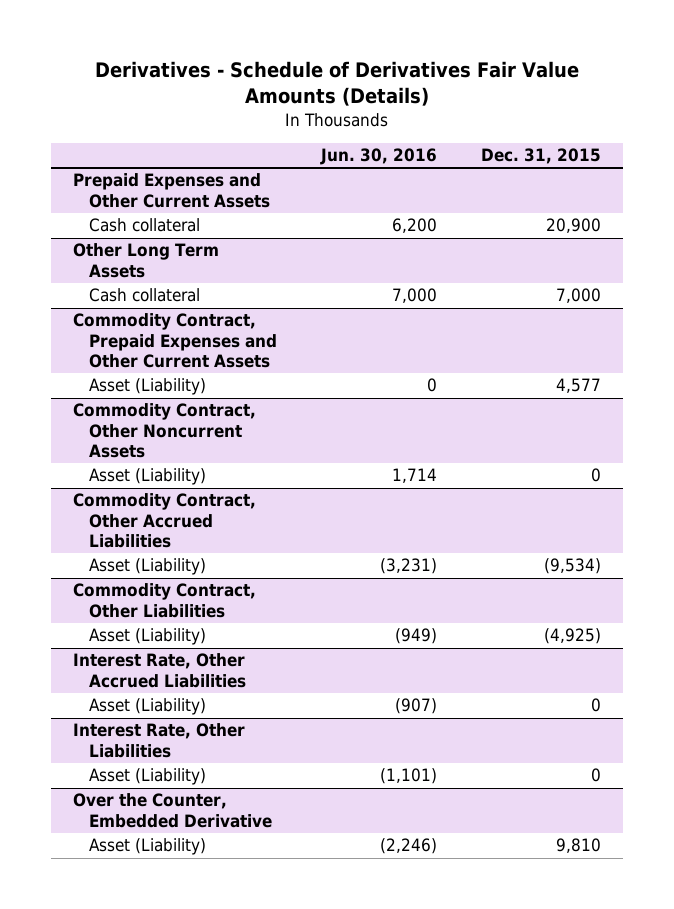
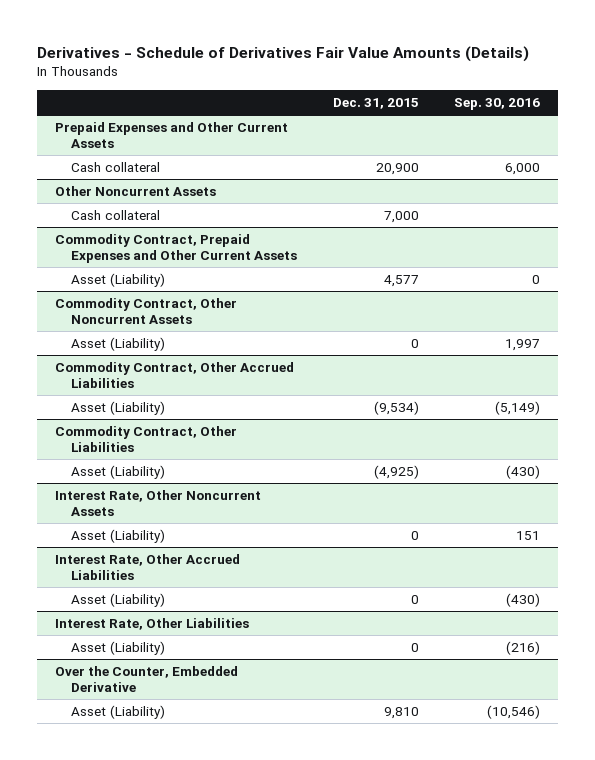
- | Jun. 30, 2016 | Dec. 31, 2015
+ | Dec. 31, 2015 | Sep. 30, 2016
- Other Long Term Assets
+ Other Noncurrent Assets
+ Interest Rate, Other Noncurrent Assets
+ Asset (Liability) | 0 | 151

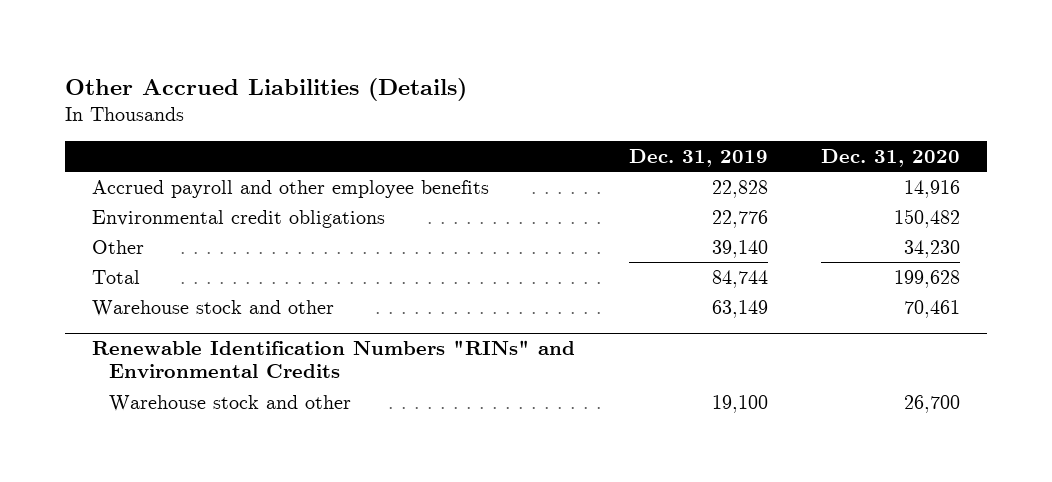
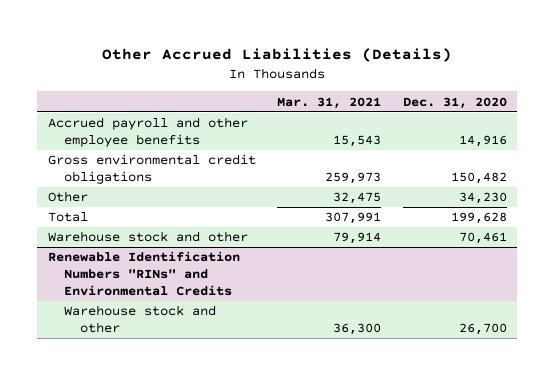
- | Dec. 31, 2019 | Dec. 31, 2020
+ | Mar. 31, 2021 | Dec. 31, 2020
- Environmental credit obligations | 22,776 | 150,482
+ Gross environmental credit obligations | 259,973 | 150,482

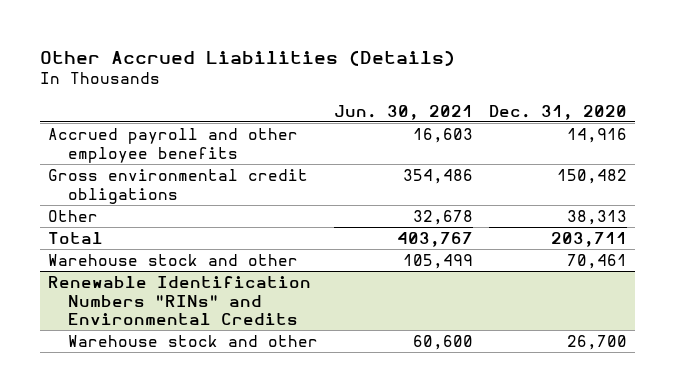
- | Mar. 31, 2021 | Dec. 31, 2020
+ | Jun. 30, 2021 | Dec. 31, 2020
- Other | 32,475 | 34,230
- Total | 307,991 | 199,628
+ Other | 32,678 | 38,313
+ Total | 403,767 | 203,711

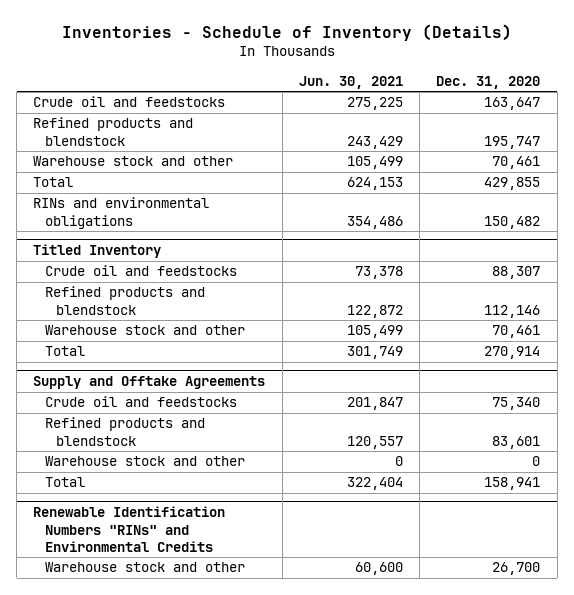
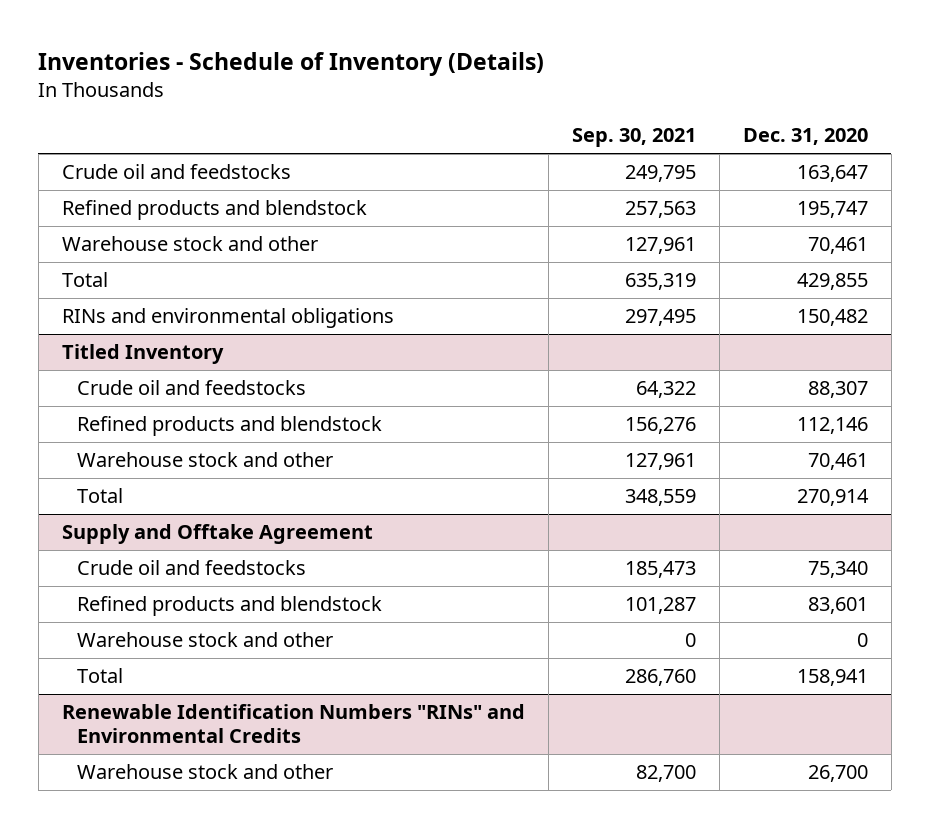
- | Jun. 30, 2021 | Dec. 31, 2020
+ | Sep. 30, 2021 | Dec. 31, 2020
- Supply and Offtake Agreements
+ Supply and Offtake Agreement

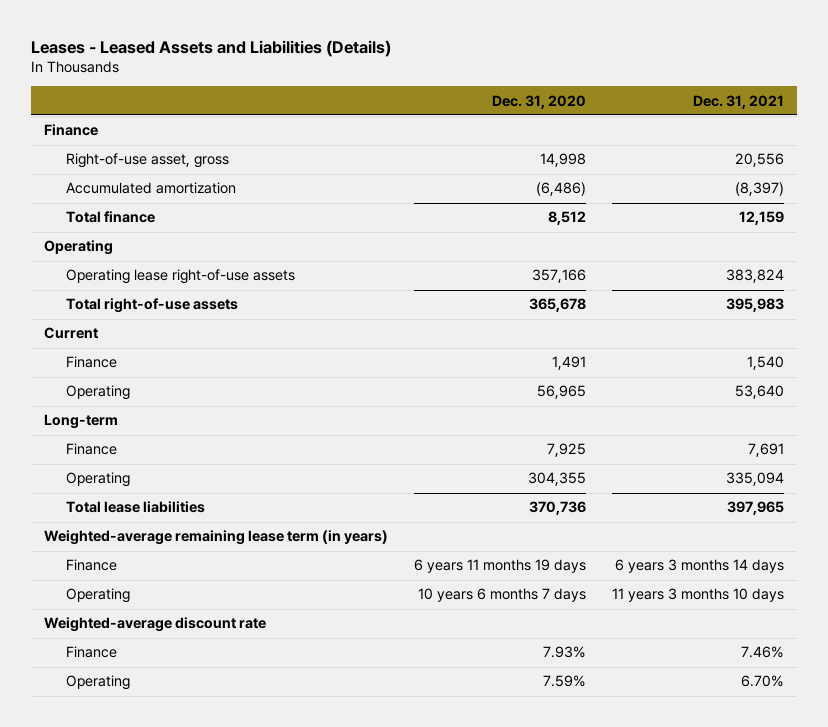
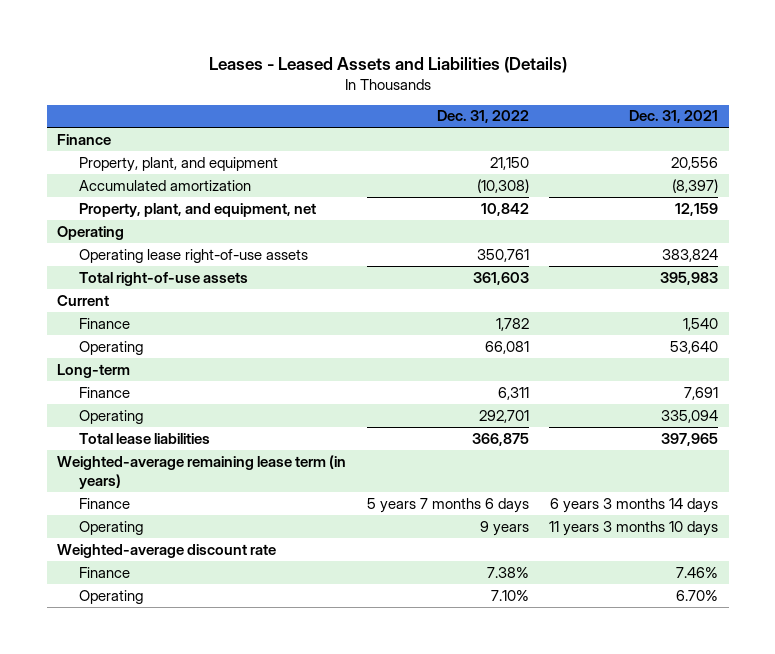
- | Dec. 31, 2020 | Dec. 31, 2021
+ | Dec. 31, 2022 | Dec. 31, 2021
- Right-of-use asset, gross | 14,998 | 20,556
+ Property, plant, and equipment | 21,150 | 20,556
- Total finance | 8,512 | 12,159
+ Property, plant, and equipment, net | 10,842 | 12,159

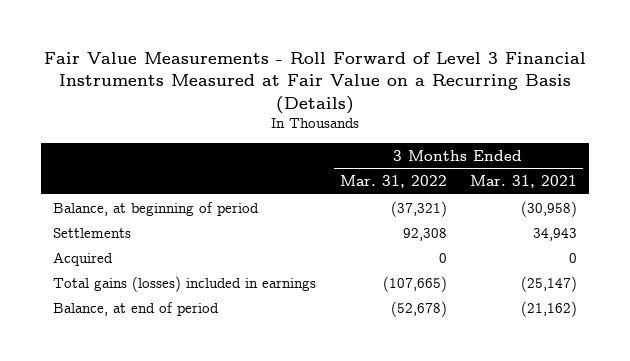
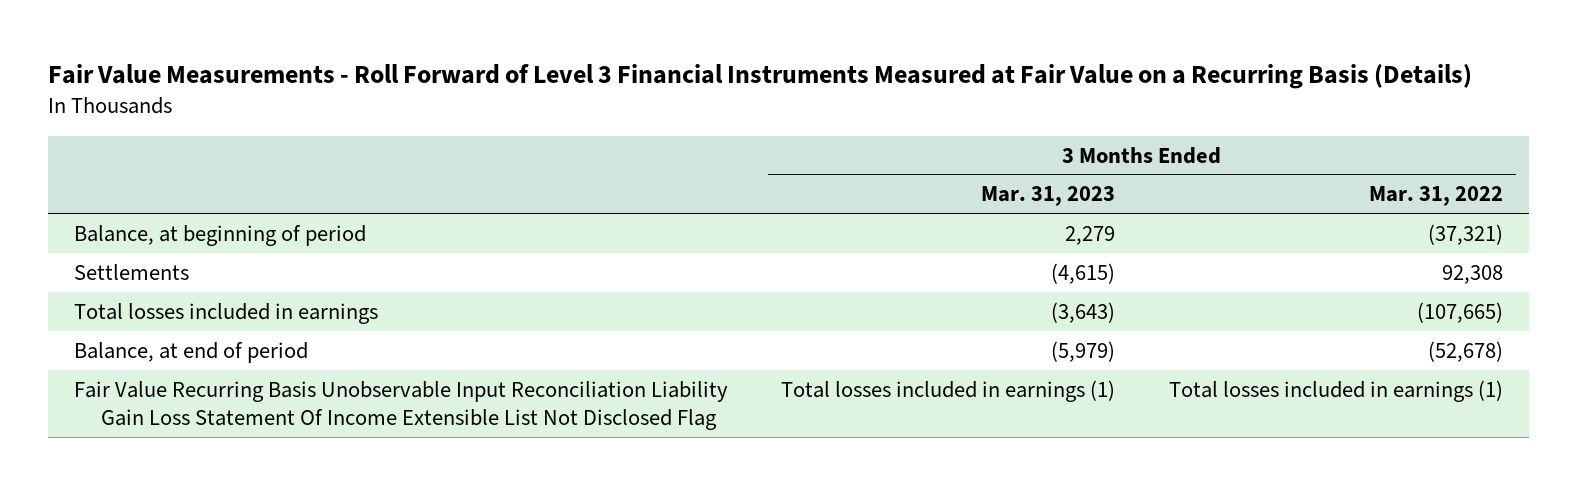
- | 3 Months Ended Mar. 31, 2022 | 3 Months Ended Mar. 31, 2021
+ | 3 Months Ended Mar. 31, 2023 | 3 Months Ended Mar. 31, 2022
- Acquired | 0 | 0
- Total gains (losses) included in earnings | (107,665) | (25,147)
+ Total losses included in earnings | (3,643) | (107,665)
+ Fair Value Recurring Basis Unobservable Input Reconciliation Liability Gain Loss Statement Of Income Extensible List Not Disclosed Flag | Total losses included in earnings (1) | Total losses included in earnings (1)

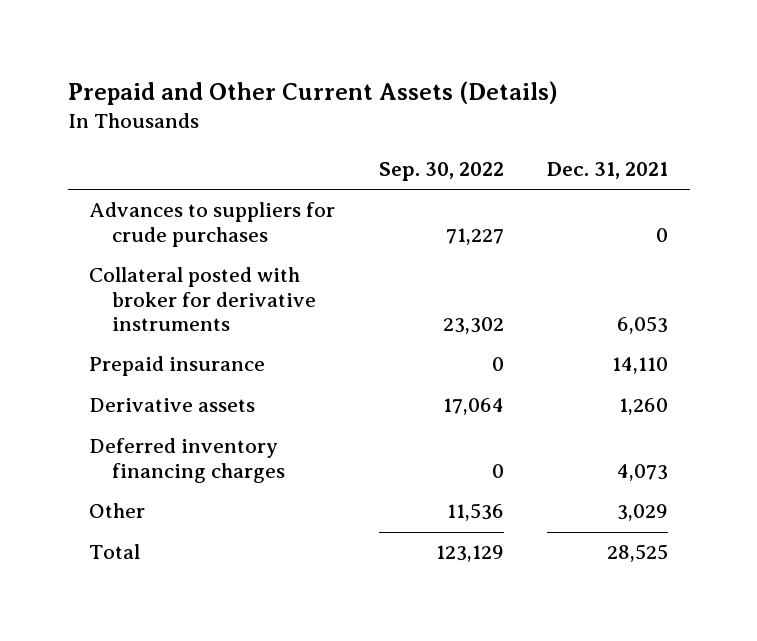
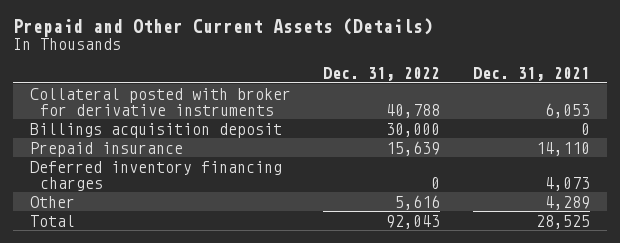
- | Sep. 30, 2022 | Dec. 31, 2021
+ | Dec. 31, 2022 | Dec. 31, 2021
- Advances to suppliers for crude purchases | 71,227 | 0
+ Billings acquisition deposit | 30,000 | 0
- Derivative assets | 17,064 | 1,260
- Other | 11,536 | 3,029
+ Other | 5,616 | 4,289

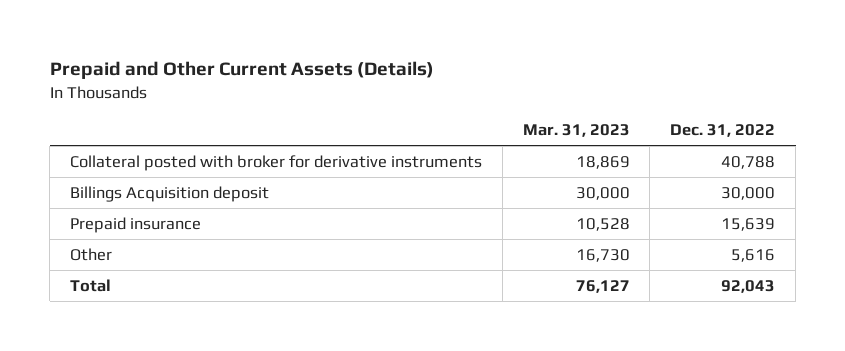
- | Dec. 31, 2022 | Dec. 31, 2021
+ | Mar. 31, 2023 | Dec. 31, 2022
- Billings acquisition deposit | 30,000 | 0
+ Billings Acquisition deposit | 30,000 | 30,000
- Deferred inventory financing charges | 0 | 4,073

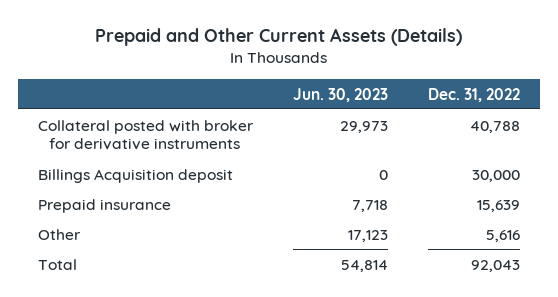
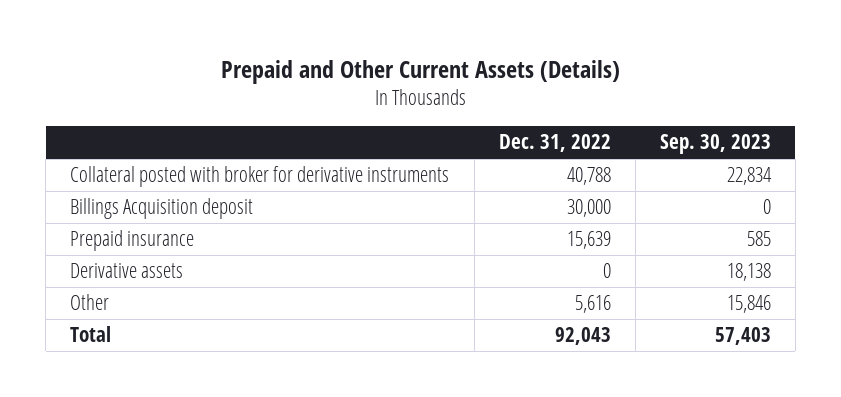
- | Jun. 30, 2023 | Dec. 31, 2022
+ | Dec. 31, 2022 | Sep. 30, 2023
+ Derivative assets | 0 | 18,138

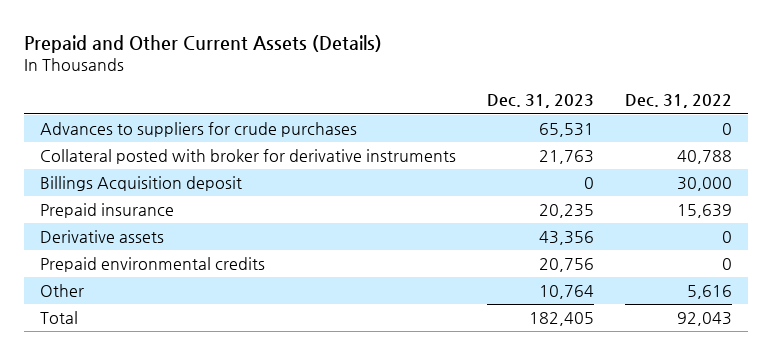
- | Dec. 31, 2022 | Sep. 30, 2023
+ | Dec. 31, 2023 | Dec. 31, 2022
+ Advances to suppliers for crude purchases | 65,531 | 0
+ Prepaid environmental credits | 20,756 | 0

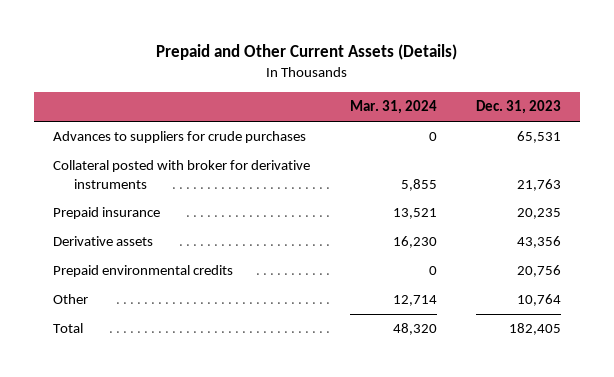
- | Dec. 31, 2023 | Dec. 31, 2022
+ | Mar. 31, 2024 | Dec. 31, 2023
- Billings Acquisition deposit | 0 | 30,000

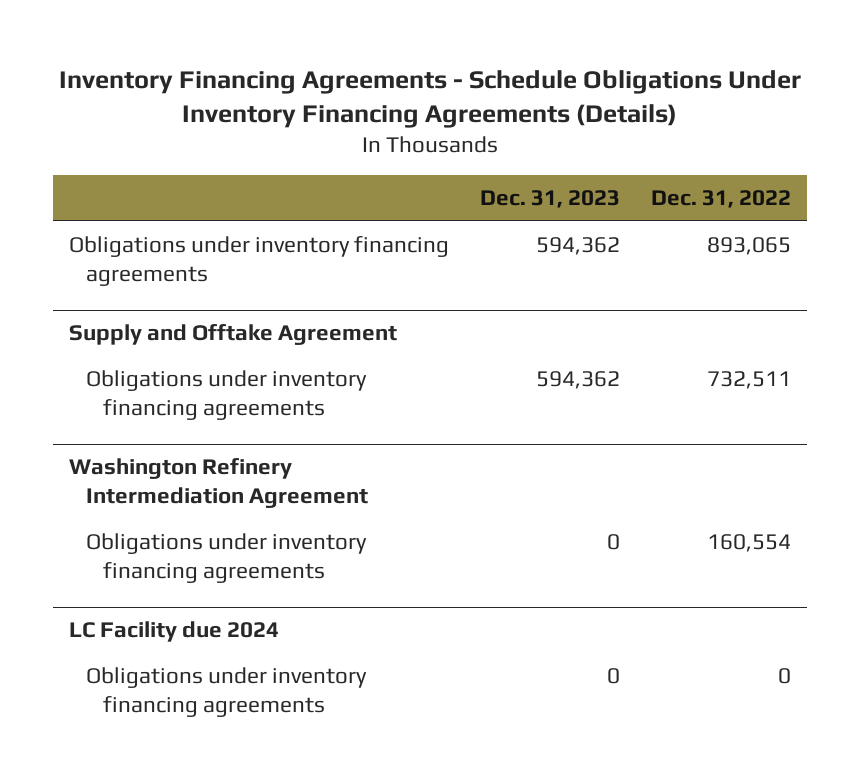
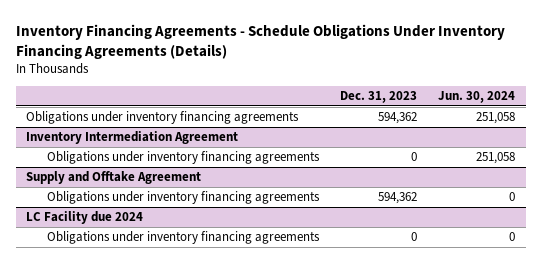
- | Dec. 31, 2023 | Dec. 31, 2022
+ | Dec. 31, 2023 | Jun. 30, 2024
+ Inventory Intermediation Agreement
+ Obligations under inventory financing agreements | 0 | 251,058
- Washington Refinery Intermediation Agreement
- Obligations under inventory financing agreements | 0 | 160,554

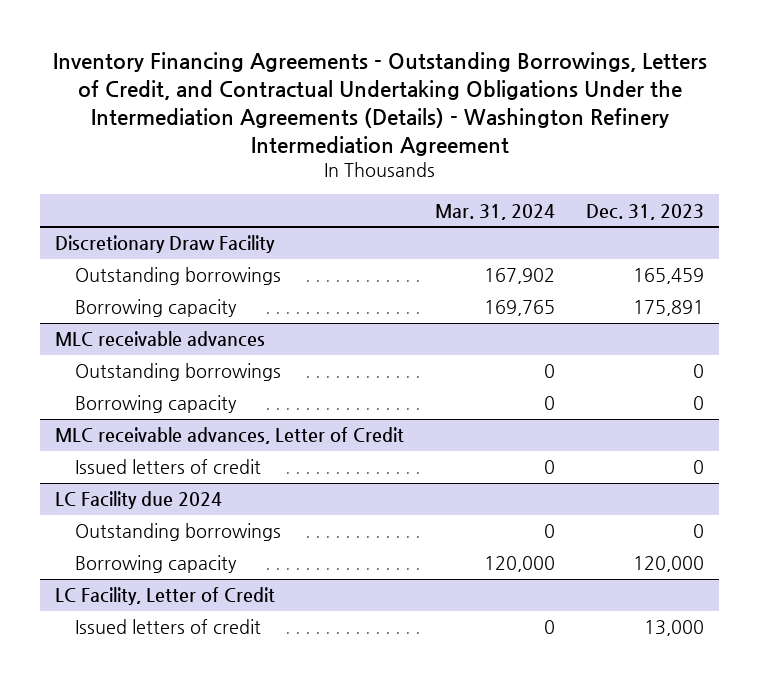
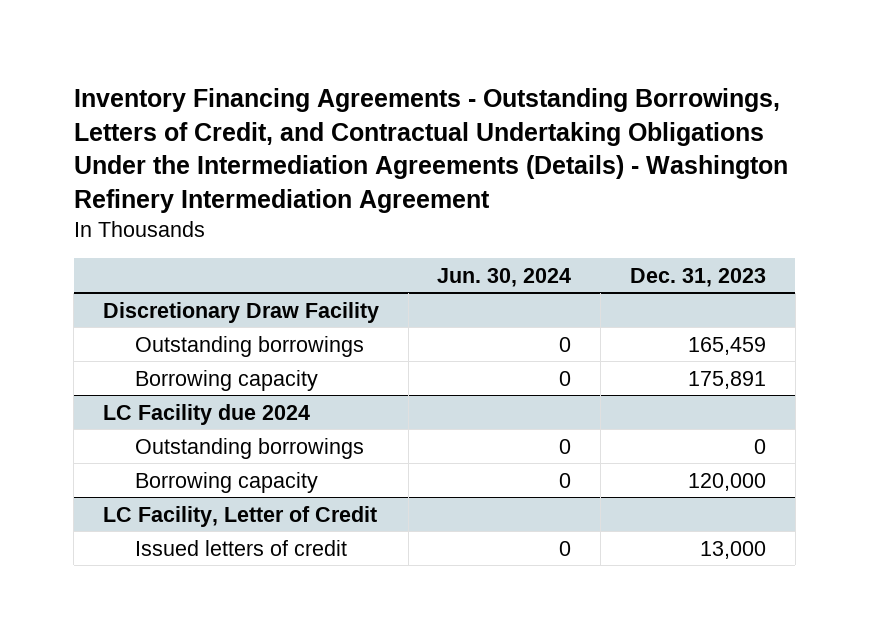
- | Mar. 31, 2024 | Dec. 31, 2023
+ | Jun. 30, 2024 | Dec. 31, 2023
- MLC receivable advances
- Outstanding borrowings | 0 | 0
- Borrowing capacity | 0 | 0
- MLC receivable advances, Letter of Credit
- Issued letters of credit | 0 | 0

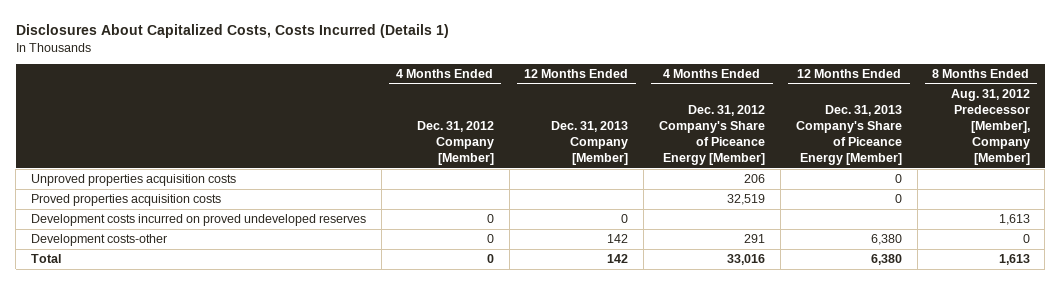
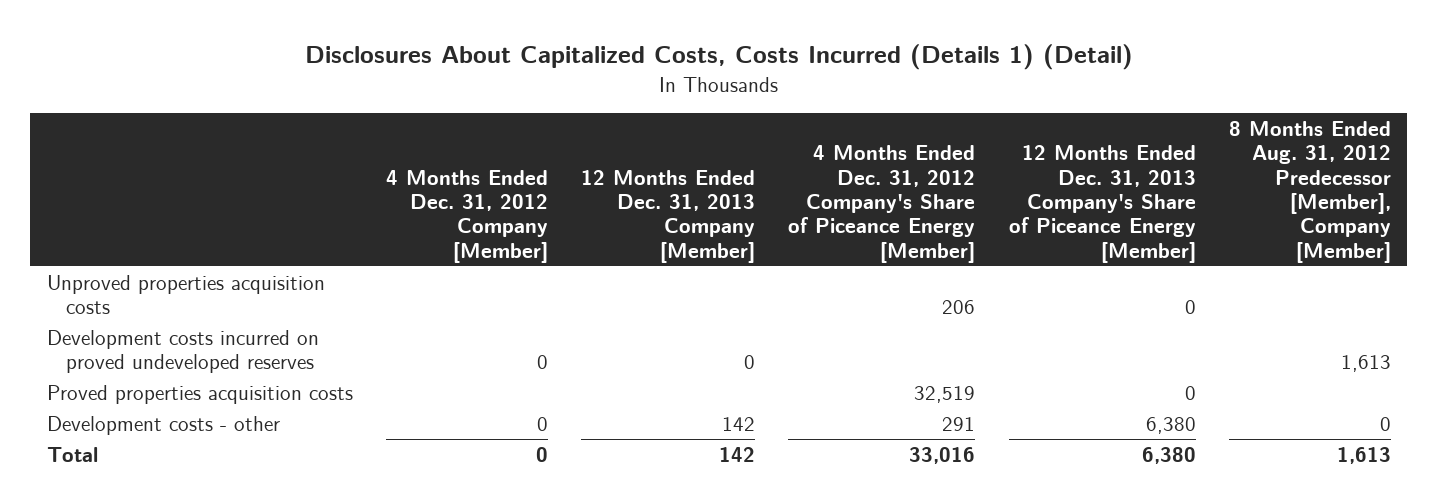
- Disclosures About Capitalized Costs, Costs Incurred (Details 1)
+ Disclosures About Capitalized Costs, Costs Incurred (Details 1) (Detail)
- Development costs-other | 0 | 142 | 291 | 6,380 | 0
moved down: Proved properties acquisition costs | | | 32,519 | 0 |
+ Development costs - other | 0 | 142 | 291 | 6,380 | 0

